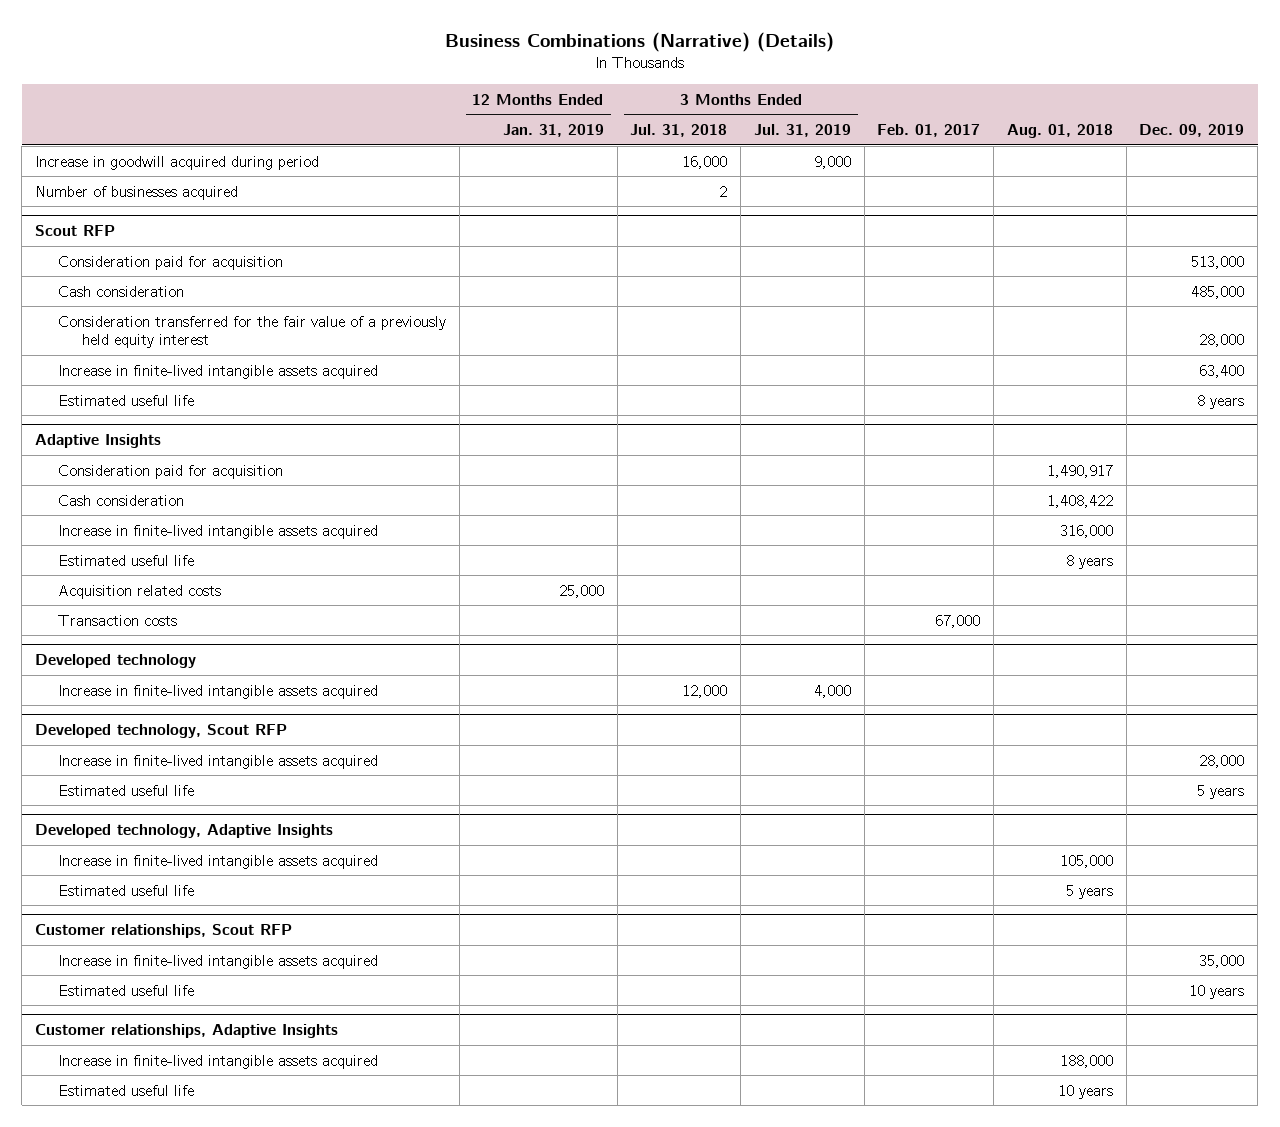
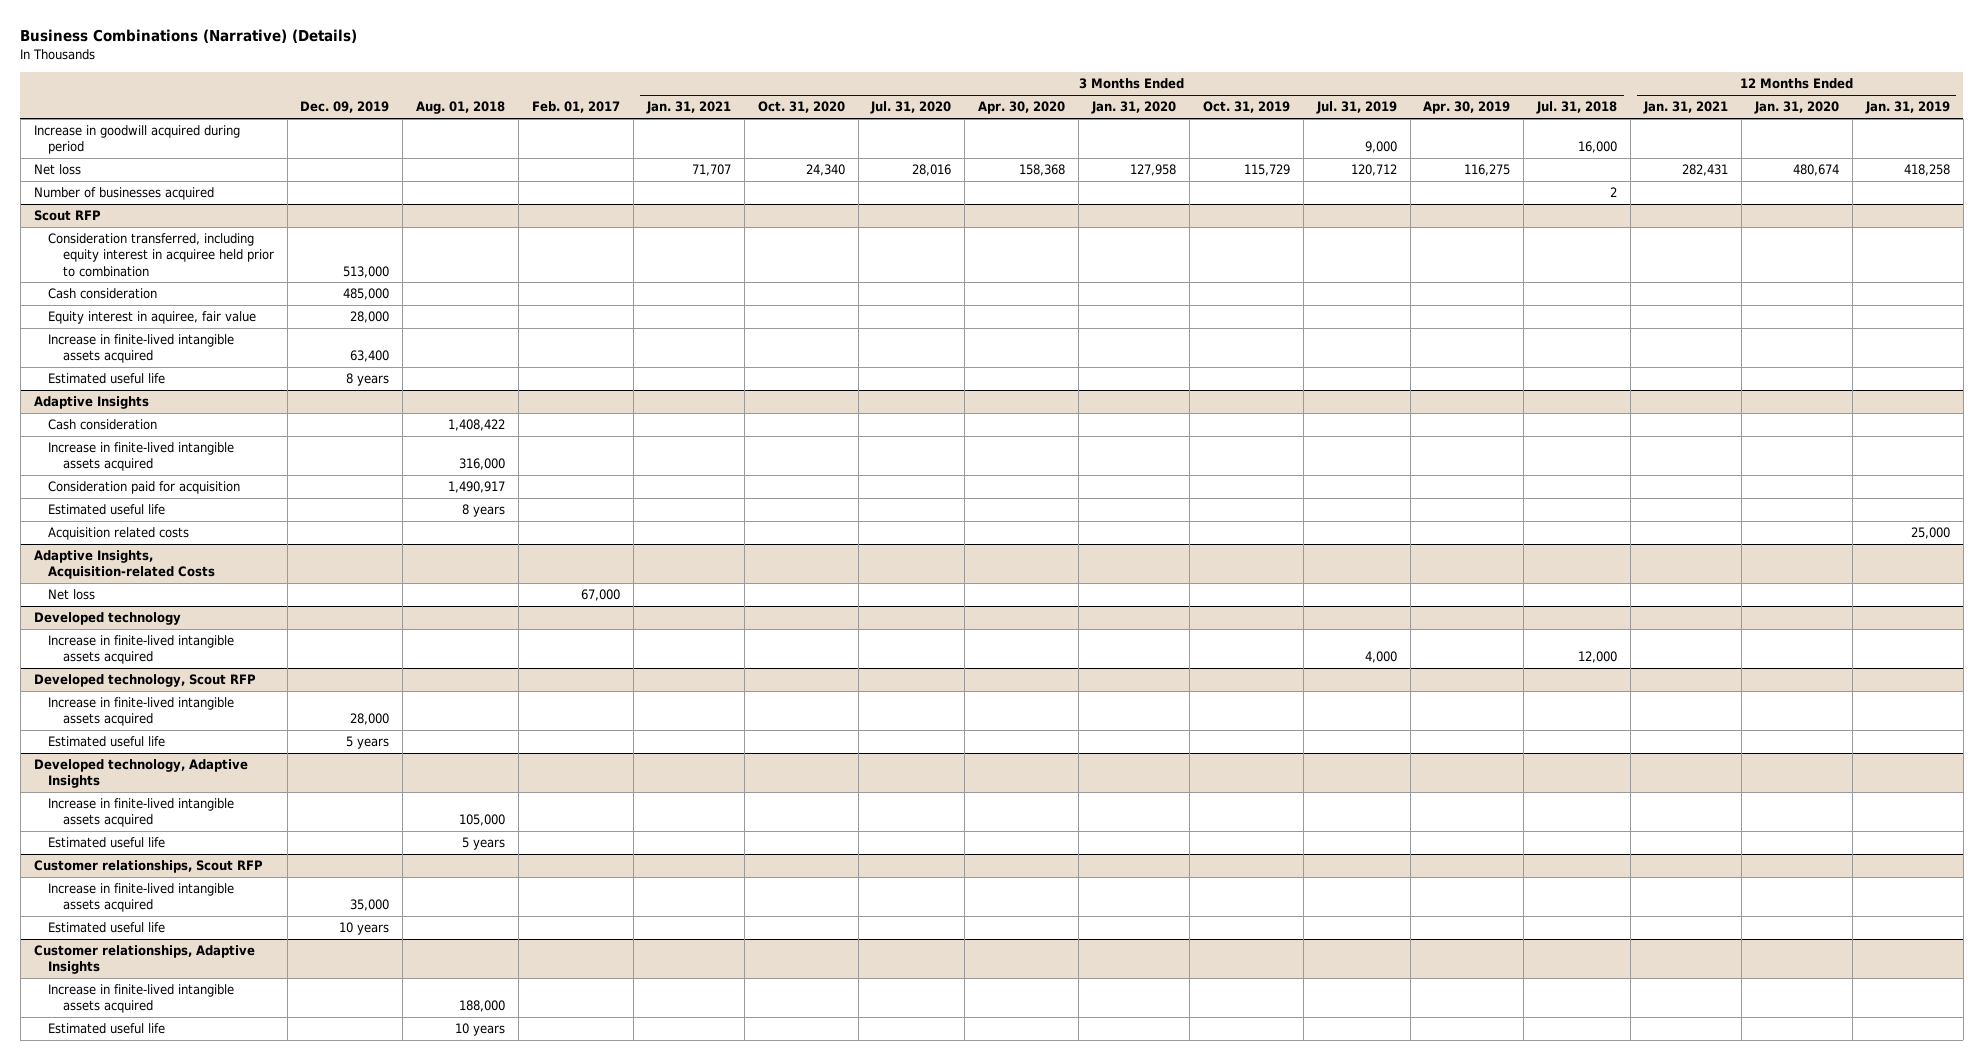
- | 12 Months Ended Jan. 31, 2019 | 3 Months Ended Jul. 31, 2018 | 3 Months Ended Jul. 31, 2019 | Feb. 01, 2017 | Aug. 01, 2018 | Dec. 09, 2019
+ | Dec. 09, 2019 | Aug. 01, 2018 | Feb. 01, 2017 | 3 Months Ended Jan. 31, 2021 | 3 Months Ended Oct. 31, 2020 | 3 Months Ended Jul. 31, 2020 | 3 Months Ended Apr. 30, 2020 | 3 Months Ended Jan. 31, 2020 | 3 Months Ended Oct. 31, 2019 | 3 Months Ended Jul. 31, 2019 | 3 Months Ended Apr. 30, 2019 | 3 Months Ended Jul. 31, 2018 | 12 Months Ended Jan. 31, 2021 | 12 Months Ended Jan. 31, 2020 | 12 Months Ended Jan. 31, 2019
+ Net loss | | | | 71,707 | 24,340 | 28,016 | 158,368 | 127,958 | 115,729 | 120,712 | 116,275 | | 282,431 | 480,674 | 418,258
@ Scout RFP
- Consideration paid for acquisition | | | | | | 513,000
+ Consideration transferred, including equity interest in acquiree held prior to combination | 513,000 | | | | | | | | | | | | | |
- Consideration transferred for the fair value of a previously held equity interest | | | | | | 28,000
+ Equity interest in aquiree, fair value | 28,000 | | | | | | | | | | | | | |
@ Adaptive Insights
moved down: Consideration paid for acquisition | | 1,490,917 | | | | | | | | | | | | |
- Transaction costs | | | | 67,000 | |
+ Adaptive Insights, Acquisition-related Costs
+ Net loss | | | 67,000 | | | | | | | | | | | |

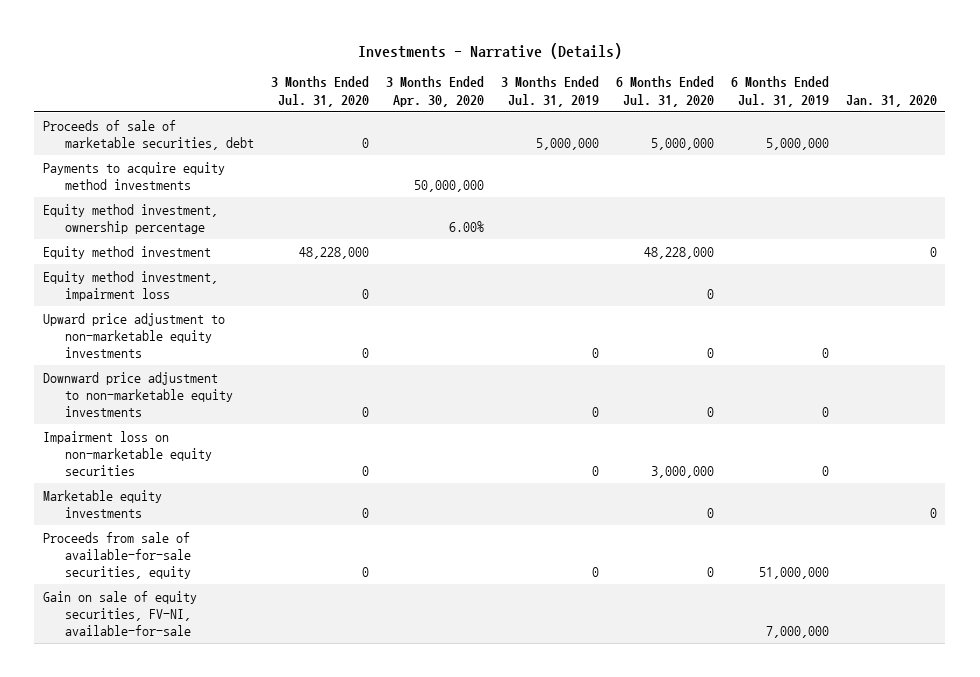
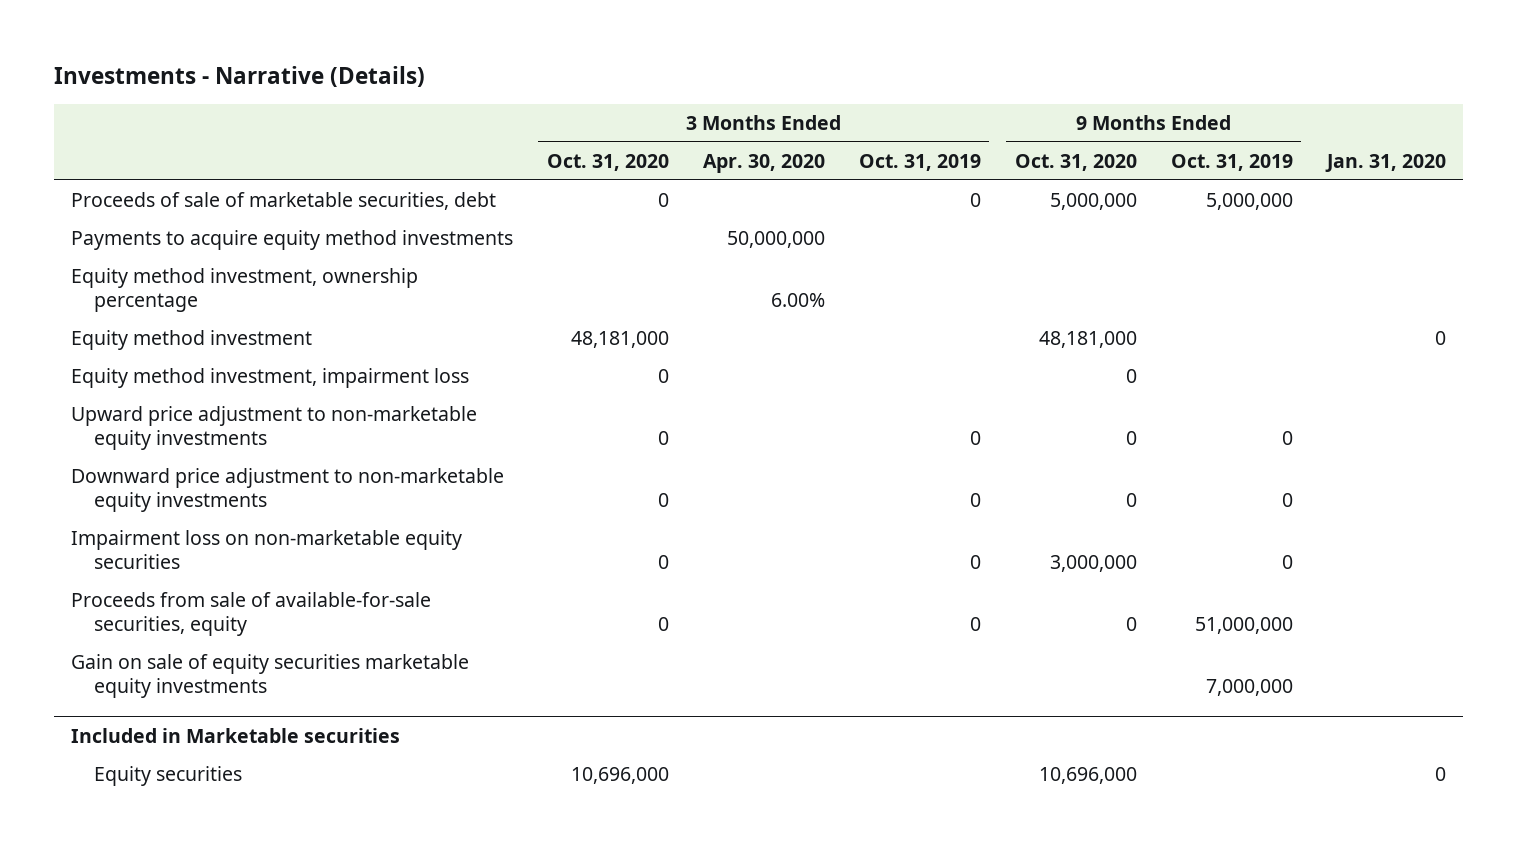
- | 3 Months Ended Jul. 31, 2020 | 3 Months Ended Apr. 30, 2020 | 3 Months Ended Jul. 31, 2019 | 6 Months Ended Jul. 31, 2020 | 6 Months Ended Jul. 31, 2019 | Jan. 31, 2020
+ | 3 Months Ended Oct. 31, 2020 | 3 Months Ended Apr. 30, 2020 | 3 Months Ended Oct. 31, 2019 | 9 Months Ended Oct. 31, 2020 | 9 Months Ended Oct. 31, 2019 | Jan. 31, 2020
- Marketable equity investments | 0 | | | 0 | | 0
- Gain on sale of equity securities, FV-NI, available-for-sale | | | | | 7,000,000 |
+ Gain on sale of equity securities marketable equity investments | | | | | 7,000,000 |
+ Included in Marketable securities
+ Equity securities | 10,696,000 | | | 10,696,000 | | 0

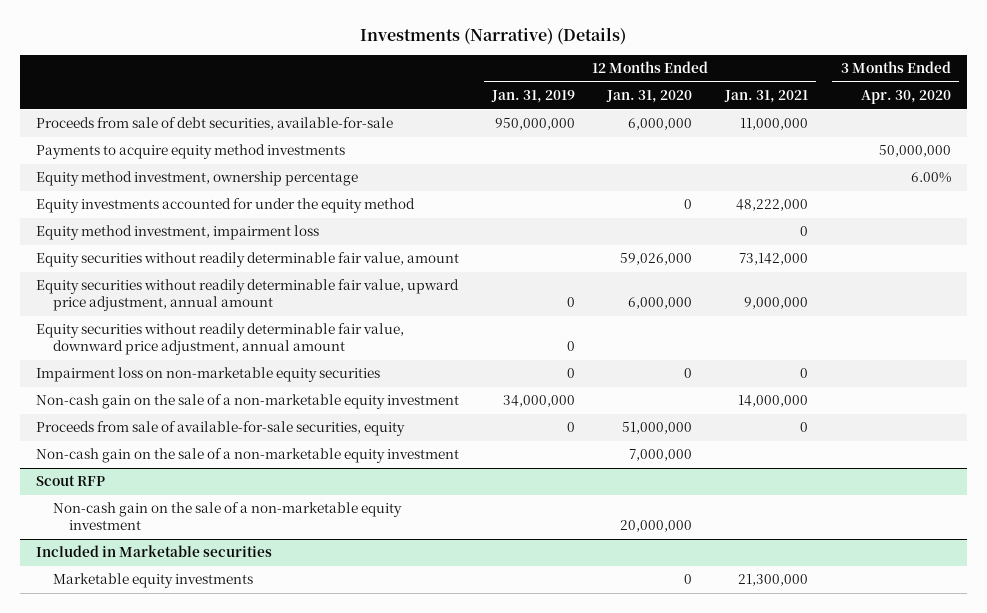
- Investments - Narrative (Details)
+ Investments (Narrative) (Details)
- | 3 Months Ended Oct. 31, 2020 | 3 Months Ended Apr. 30, 2020 | 3 Months Ended Oct. 31, 2019 | 9 Months Ended Oct. 31, 2020 | 9 Months Ended Oct. 31, 2019 | Jan. 31, 2020
+ | 12 Months Ended Jan. 31, 2019 | 12 Months Ended Jan. 31, 2020 | 12 Months Ended Jan. 31, 2021 | 3 Months Ended Apr. 30, 2020
- Proceeds of sale of marketable securities, debt | 0 | | 0 | 5,000,000 | 5,000,000 |
+ Proceeds from sale of debt securities, available-for-sale | 950,000,000 | 6,000,000 | 11,000,000 |
- Equity method investment | 48,181,000 | | | 48,181,000 | | 0
+ Equity investments accounted for under the equity method | | 0 | 48,222,000 |
- Upward price adjustment to non-marketable equity investments | 0 | | 0 | 0 | 0 |
- Downward price adjustment to non-marketable equity investments | 0 | | 0 | 0 | 0 |
+ Equity securities without readily determinable fair value, amount | | 59,026,000 | 73,142,000 |
+ Equity securities without readily determinable fair value, upward price adjustment, annual amount | 0 | 6,000,000 | 9,000,000 |
+ Equity securities without readily determinable fair value, downward price adjustment, annual amount | 0 | | |
+ Non-cash gain on the sale of a non-marketable equity investment | 34,000,000 | | 14,000,000 |
- Gain on sale of equity securities marketable equity investments | | | | | 7,000,000 |
+ Non-cash gain on the sale of a non-marketable equity investment | | 7,000,000 | |
+ Scout RFP
+ Non-cash gain on the sale of a non-marketable equity investment | | 20,000,000 | |
@ Included in Marketable securities
- Equity securities | 10,696,000 | | | 10,696,000 | | 0
+ Marketable equity investments | | 0 | 21,300,000 |

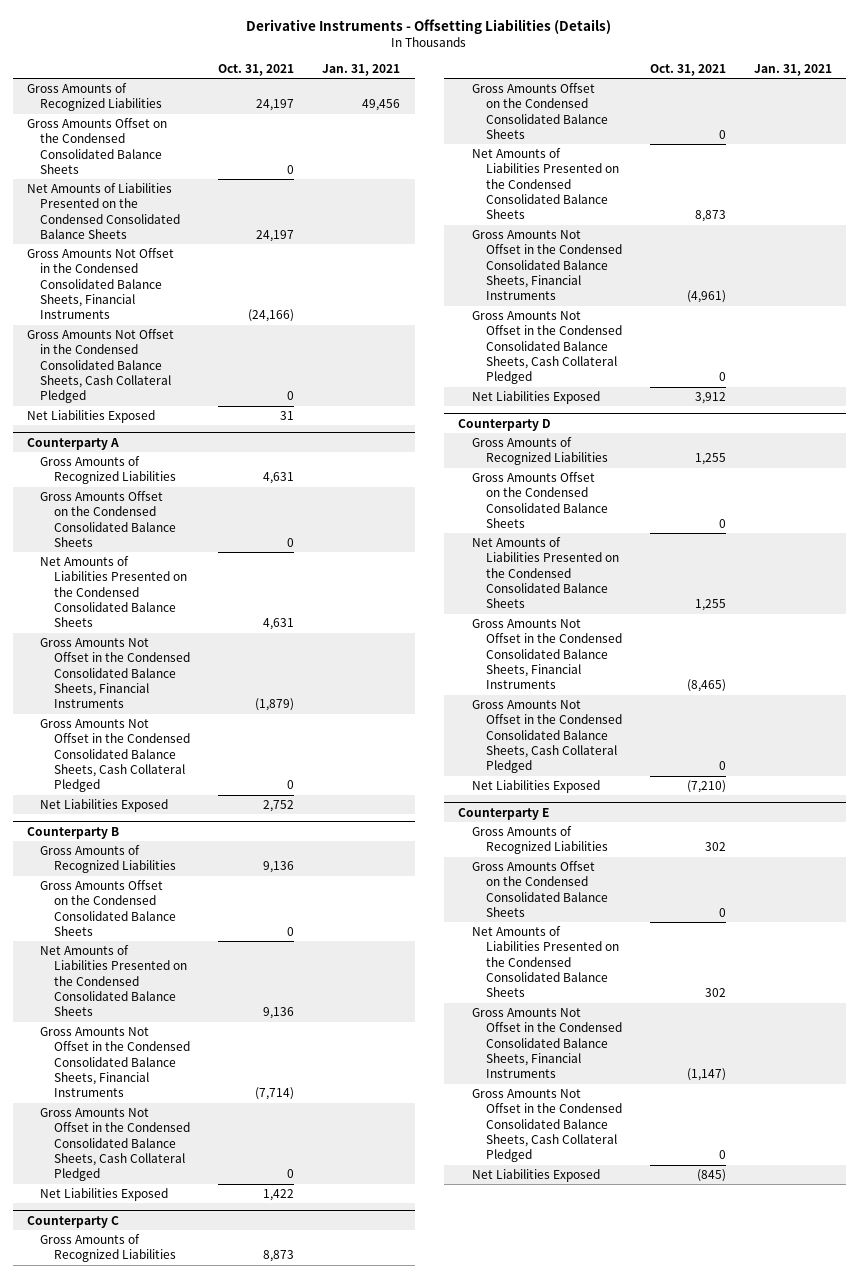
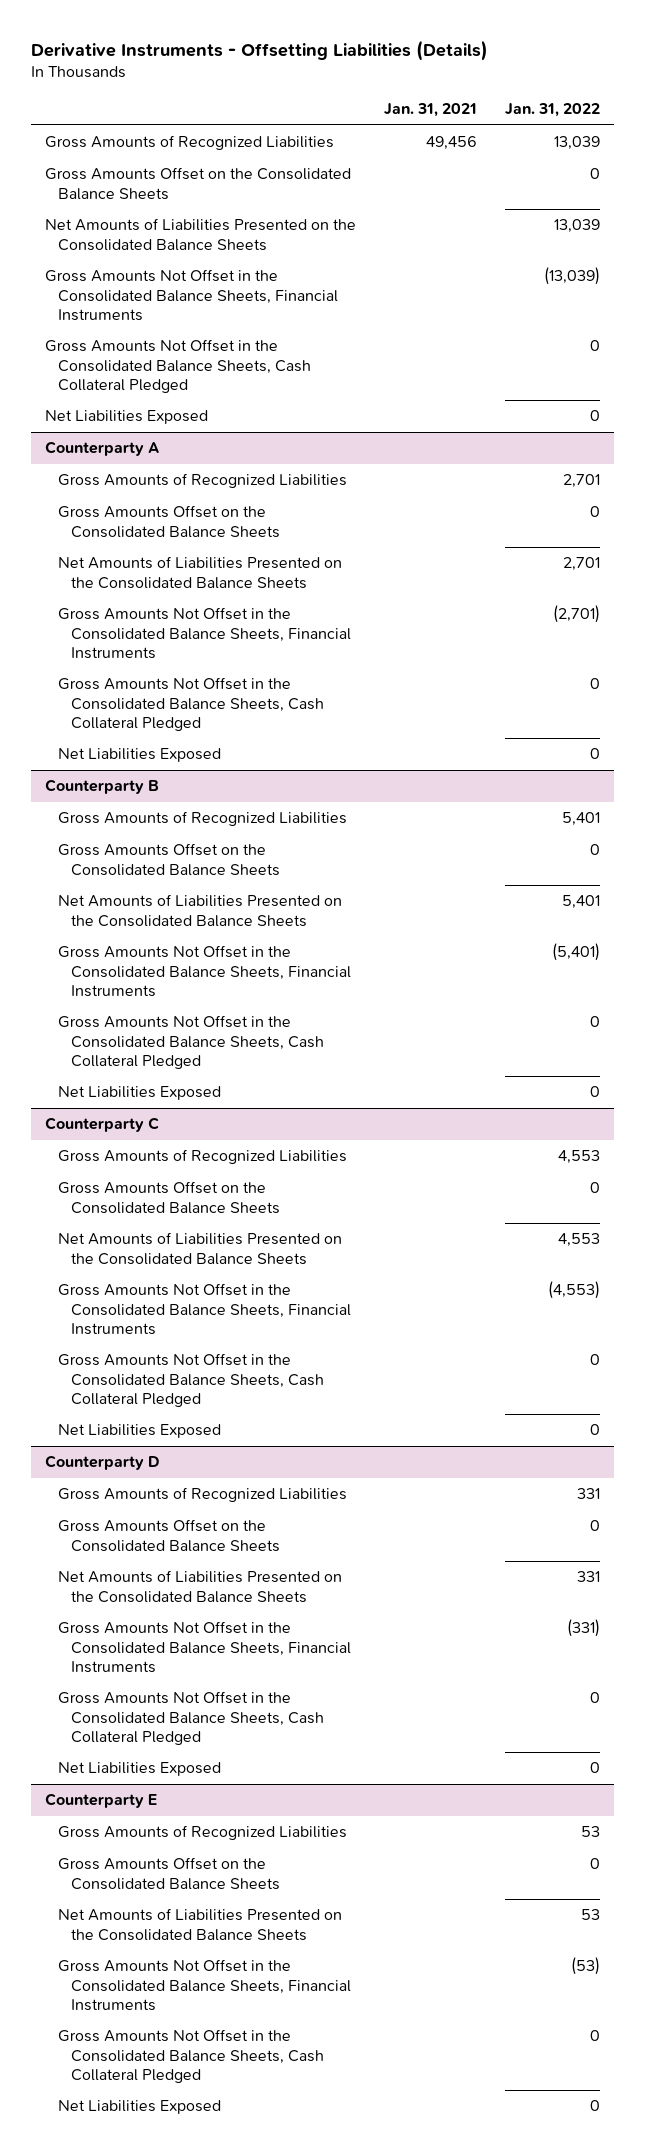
- | Oct. 31, 2021 | Jan. 31, 2021
+ | Jan. 31, 2021 | Jan. 31, 2022
- Gross Amounts Offset on the Condensed Consolidated Balance Sheets | 0 |
- Net Amounts of Liabilities Presented on the Condensed Consolidated Balance Sheets | 24,197 |
- Gross Amounts Not Offset in the Condensed Consolidated Balance Sheets, Financial Instruments | (24,166) |
- Gross Amounts Not Offset in the Condensed Consolidated Balance Sheets, Cash Collateral Pledged | 0 |
+ Gross Amounts Offset on the Consolidated Balance Sheets | | 0
+ Net Amounts of Liabilities Presented on the Consolidated Balance Sheets | | 13,039
+ Gross Amounts Not Offset in the Consolidated Balance Sheets, Financial Instruments | | (13,039)
+ Gross Amounts Not Offset in the Consolidated Balance Sheets, Cash Collateral Pledged | | 0
@ Counterparty A
- Gross Amounts Offset on the Condensed Consolidated Balance Sheets | 0 |
- Net Amounts of Liabilities Presented on the Condensed Consolidated Balance Sheets | 4,631 |
- Gross Amounts Not Offset in the Condensed Consolidated Balance Sheets, Financial Instruments | (1,879) |
- Gross Amounts Not Offset in the Condensed Consolidated Balance Sheets, Cash Collateral Pledged | 0 |
+ Gross Amounts Offset on the Consolidated Balance Sheets | | 0
+ Net Amounts of Liabilities Presented on the Consolidated Balance Sheets | | 2,701
+ Gross Amounts Not Offset in the Consolidated Balance Sheets, Financial Instruments | | (2,701)
+ Gross Amounts Not Offset in the Consolidated Balance Sheets, Cash Collateral Pledged | | 0
@ Counterparty B
- Gross Amounts Offset on the Condensed Consolidated Balance Sheets | 0 |
- Net Amounts of Liabilities Presented on the Condensed Consolidated Balance Sheets | 9,136 |
- Gross Amounts Not Offset in the Condensed Consolidated Balance Sheets, Financial Instruments | (7,714) |
- Gross Amounts Not Offset in the Condensed Consolidated Balance Sheets, Cash Collateral Pledged | 0 |
+ Gross Amounts Offset on the Consolidated Balance Sheets | | 0
+ Net Amounts of Liabilities Presented on the Consolidated Balance Sheets | | 5,401
+ Gross Amounts Not Offset in the Consolidated Balance Sheets, Financial Instruments | | (5,401)
+ Gross Amounts Not Offset in the Consolidated Balance Sheets, Cash Collateral Pledged | | 0
@ Counterparty C
- Gross Amounts Offset on the Condensed Consolidated Balance Sheets | 0 |
- Net Amounts of Liabilities Presented on the Condensed Consolidated Balance Sheets | 8,873 |
- Gross Amounts Not Offset in the Condensed Consolidated Balance Sheets, Financial Instruments | (4,961) |
- Gross Amounts Not Offset in the Condensed Consolidated Balance Sheets, Cash Collateral Pledged | 0 |
+ Gross Amounts Offset on the Consolidated Balance Sheets | | 0
+ Net Amounts of Liabilities Presented on the Consolidated Balance Sheets | | 4,553
+ Gross Amounts Not Offset in the Consolidated Balance Sheets, Financial Instruments | | (4,553)
+ Gross Amounts Not Offset in the Consolidated Balance Sheets, Cash Collateral Pledged | | 0
@ Counterparty D
- Gross Amounts Offset on the Condensed Consolidated Balance Sheets | 0 |
- Net Amounts of Liabilities Presented on the Condensed Consolidated Balance Sheets | 1,255 |
- Gross Amounts Not Offset in the Condensed Consolidated Balance Sheets, Financial Instruments | (8,465) |
- Gross Amounts Not Offset in the Condensed Consolidated Balance Sheets, Cash Collateral Pledged | 0 |
+ Gross Amounts Offset on the Consolidated Balance Sheets | | 0
+ Net Amounts of Liabilities Presented on the Consolidated Balance Sheets | | 331
+ Gross Amounts Not Offset in the Consolidated Balance Sheets, Financial Instruments | | (331)
+ Gross Amounts Not Offset in the Consolidated Balance Sheets, Cash Collateral Pledged | | 0
@ Counterparty E
- Gross Amounts Offset on the Condensed Consolidated Balance Sheets | 0 |
- Net Amounts of Liabilities Presented on the Condensed Consolidated Balance Sheets | 302 |
- Gross Amounts Not Offset in the Condensed Consolidated Balance Sheets, Financial Instruments | (1,147) |
- Gross Amounts Not Offset in the Condensed Consolidated Balance Sheets, Cash Collateral Pledged | 0 |
+ Gross Amounts Offset on the Consolidated Balance Sheets | | 0
+ Net Amounts of Liabilities Presented on the Consolidated Balance Sheets | | 53
+ Gross Amounts Not Offset in the Consolidated Balance Sheets, Financial Instruments | | (53)
+ Gross Amounts Not Offset in the Consolidated Balance Sheets, Cash Collateral Pledged | | 0

